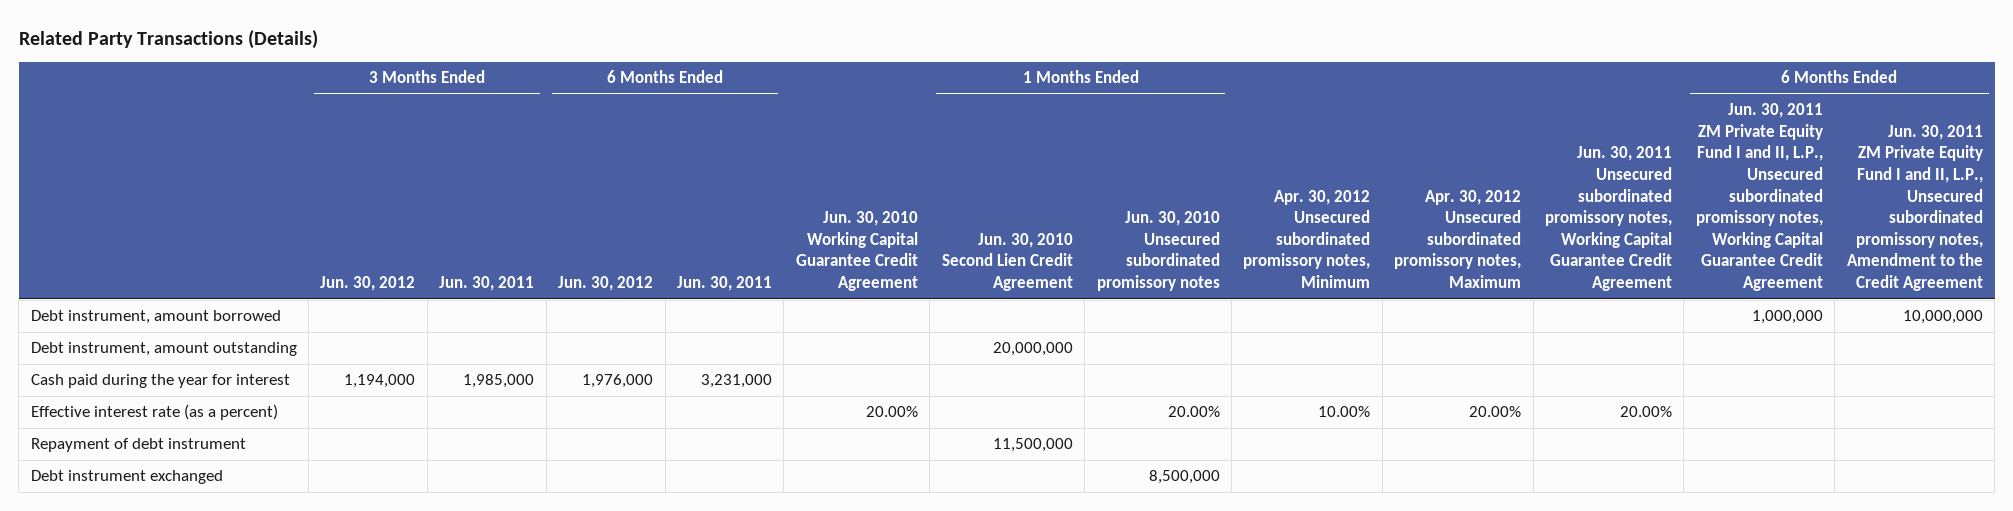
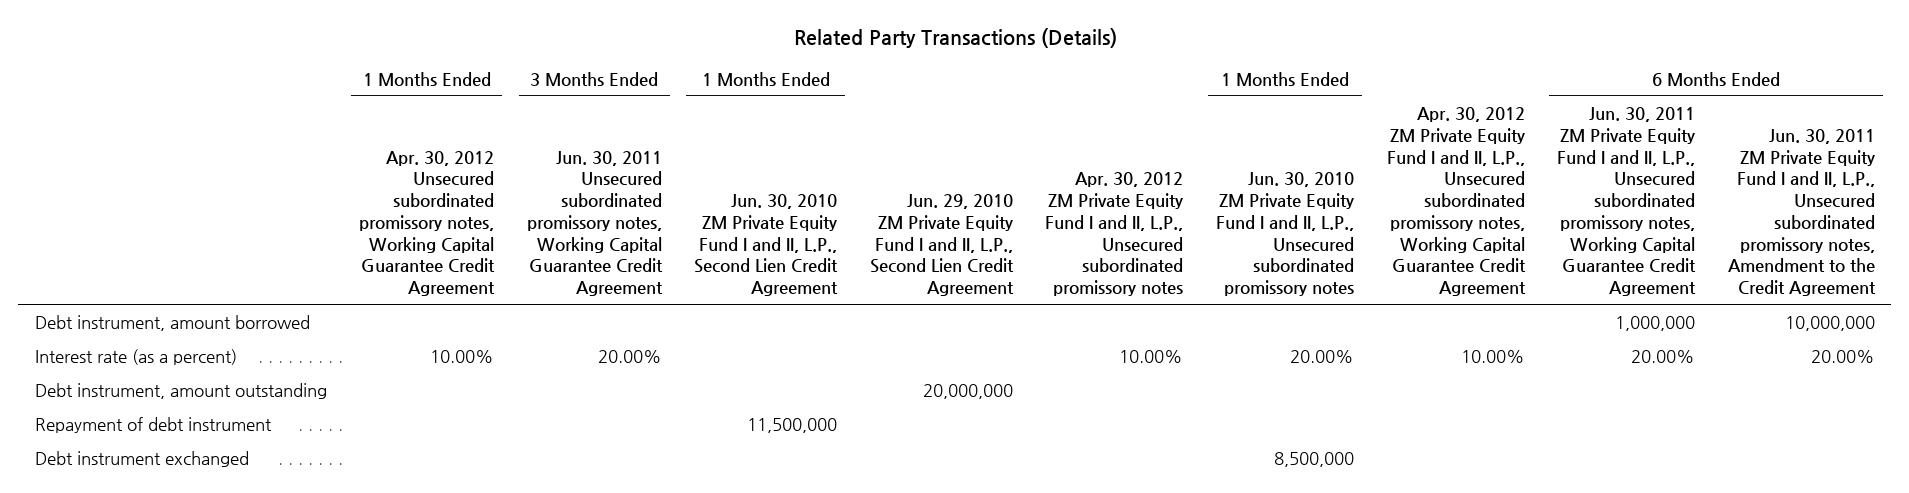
- | 3 Months Ended Jun. 30, 2012 | 3 Months Ended Jun. 30, 2011 | 6 Months Ended Jun. 30, 2012 | 6 Months Ended Jun. 30, 2011 | Jun. 30, 2010 Working Capital Guarantee Credit Agreement | 1 Months Ended Jun. 30, 2010 Second Lien Credit Agreement | 1 Months Ended Jun. 30, 2010 Unsecured subordinated promissory notes | Apr. 30, 2012 Unsecured subordinated promissory notes, Minimum | Apr. 30, 2012 Unsecured subordinated promissory notes, Maximum | Jun. 30, 2011 Unsecured subordinated promissory notes, Working Capital Guarantee Credit Agreement | 6 Months Ended Jun. 30, 2011 ZM Private Equity Fund I and II, L.P., Unsecured subordinated promissory notes, Working Capital Guarantee Credit Agreement | 6 Months Ended Jun. 30, 2011 ZM Private Equity Fund I and II, L.P., Unsecured subordinated promissory notes, Amendment to the Credit Agreement
+ | 1 Months Ended Apr. 30, 2012 Unsecured subordinated promissory notes, Working Capital Guarantee Credit Agreement | 3 Months Ended Jun. 30, 2011 Unsecured subordinated promissory notes, Working Capital Guarantee Credit Agreement | 1 Months Ended Jun. 30, 2010 ZM Private Equity Fund I and II, L.P., Second Lien Credit Agreement | Jun. 29, 2010 ZM Private Equity Fund I and II, L.P., Second Lien Credit Agreement | Apr. 30, 2012 ZM Private Equity Fund I and II, L.P., Unsecured subordinated promissory notes | 1 Months Ended Jun. 30, 2010 ZM Private Equity Fund I and II, L.P., Unsecured subordinated promissory notes | Apr. 30, 2012 ZM Private Equity Fund I and II, L.P., Unsecured subordinated promissory notes, Working Capital Guarantee Credit Agreement | 6 Months Ended Jun. 30, 2011 ZM Private Equity Fund I and II, L.P., Unsecured subordinated promissory notes, Working Capital Guarantee Credit Agreement | 6 Months Ended Jun. 30, 2011 ZM Private Equity Fund I and II, L.P., Unsecured subordinated promissory notes, Amendment to the Credit Agreement
+ Interest rate (as a percent) | 10.00% | 20.00% | | | 10.00% | 20.00% | 10.00% | 20.00% | 20.00%
- Cash paid during the year for interest | 1,194,000 | 1,985,000 | 1,976,000 | 3,231,000 | | | | | | | |
- Effective interest rate (as a percent) | | | | | 20.00% | | 20.00% | 10.00% | 20.00% | 20.00% | |

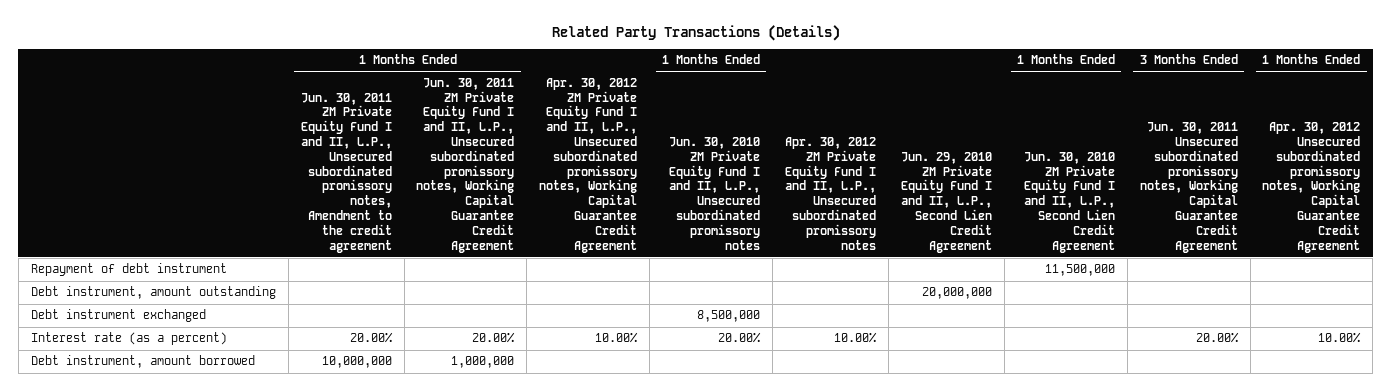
- | 1 Months Ended Apr. 30, 2012 Unsecured subordinated promissory notes, Working Capital Guarantee Credit Agreement | 3 Months Ended Jun. 30, 2011 Unsecured subordinated promissory notes, Working Capital Guarantee Credit Agreement | 1 Months Ended Jun. 30, 2010 ZM Private Equity Fund I and II, L.P., Second Lien Credit Agreement | Jun. 29, 2010 ZM Private Equity Fund I and II, L.P., Second Lien Credit Agreement | Apr. 30, 2012 ZM Private Equity Fund I and II, L.P., Unsecured subordinated promissory notes | 1 Months Ended Jun. 30, 2010 ZM Private Equity Fund I and II, L.P., Unsecured subordinated promissory notes | Apr. 30, 2012 ZM Private Equity Fund I and II, L.P., Unsecured subordinated promissory notes, Working Capital Guarantee Credit Agreement | 6 Months Ended Jun. 30, 2011 ZM Private Equity Fund I and II, L.P., Unsecured subordinated promissory notes, Working Capital Guarantee Credit Agreement | 6 Months Ended Jun. 30, 2011 ZM Private Equity Fund I and II, L.P., Unsecured subordinated promissory notes, Amendment to the Credit Agreement
+ | 1 Months Ended Jun. 30, 2011 ZM Private Equity Fund I and II, L.P., Unsecured subordinated promissory notes, Amendment to the credit agreement | 1 Months Ended Jun. 30, 2011 ZM Private Equity Fund I and II, L.P., Unsecured subordinated promissory notes, Working Capital Guarantee Credit Agreement | Apr. 30, 2012 ZM Private Equity Fund I and II, L.P., Unsecured subordinated promissory notes, Working Capital Guarantee Credit Agreement | 1 Months Ended Jun. 30, 2010 ZM Private Equity Fund I and II, L.P., Unsecured subordinated promissory notes | Apr. 30, 2012 ZM Private Equity Fund I and II, L.P., Unsecured subordinated promissory notes | Jun. 29, 2010 ZM Private Equity Fund I and II, L.P., Second Lien Credit Agreement | 1 Months Ended Jun. 30, 2010 ZM Private Equity Fund I and II, L.P., Second Lien Credit Agreement | 3 Months Ended Jun. 30, 2011 Unsecured subordinated promissory notes, Working Capital Guarantee Credit Agreement | 1 Months Ended Apr. 30, 2012 Unsecured subordinated promissory notes, Working Capital Guarantee Credit Agreement
moved down: Debt instrument, amount outstanding | | | | | | 20,000,000 | | |
moved down: Interest rate (as a percent) | 20.00% | 20.00% | 10.00% | 20.00% | 10.00% | | | 20.00% | 10.00%
moved down: Debt instrument, amount borrowed | 10,000,000 | 1,000,000 | | | | | | |

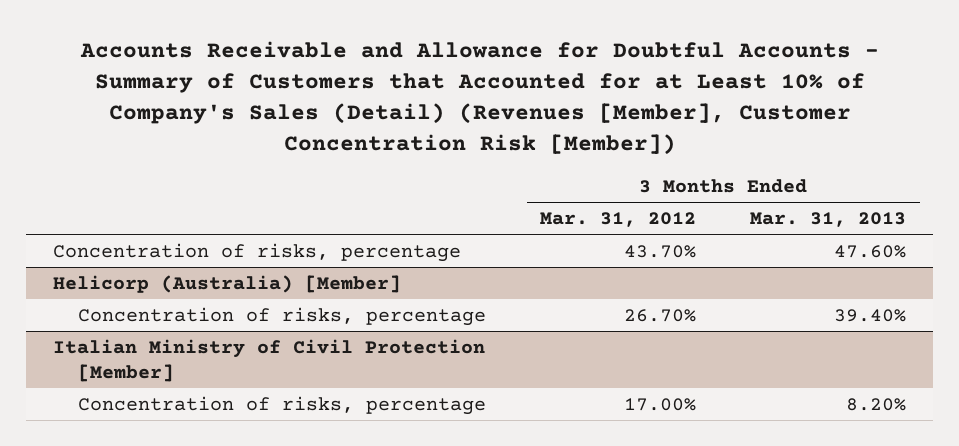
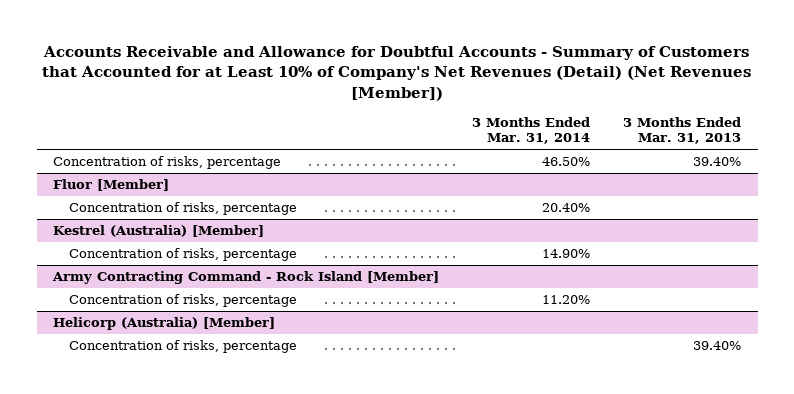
- Accounts Receivable and Allowance for Doubtful Accounts - Summary of Customers that Accounted for at Least 10% of Company's Sales (Detail) (Revenues [Member], Customer Concentration Risk [Member])
+ Accounts Receivable and Allowance for Doubtful Accounts - Summary of Customers that Accounted for at Least 10% of Company's Net Revenues (Detail) (Net Revenues [Member])
- | 3 Months Ended Mar. 31, 2012 | 3 Months Ended Mar. 31, 2013
+ | 3 Months Ended Mar. 31, 2014 | 3 Months Ended Mar. 31, 2013
- Concentration of risks, percentage | 43.70% | 47.60%
+ Concentration of risks, percentage | 46.50% | 39.40%
+ Fluor [Member]
+ Concentration of risks, percentage | 20.40% |
+ Kestrel (Australia) [Member]
+ Concentration of risks, percentage | 14.90% |
+ Army Contracting Command - Rock Island [Member]
+ Concentration of risks, percentage | 11.20% |
- Italian Ministry of Civil Protection [Member]
- Concentration of risks, percentage | 17.00% | 8.20%

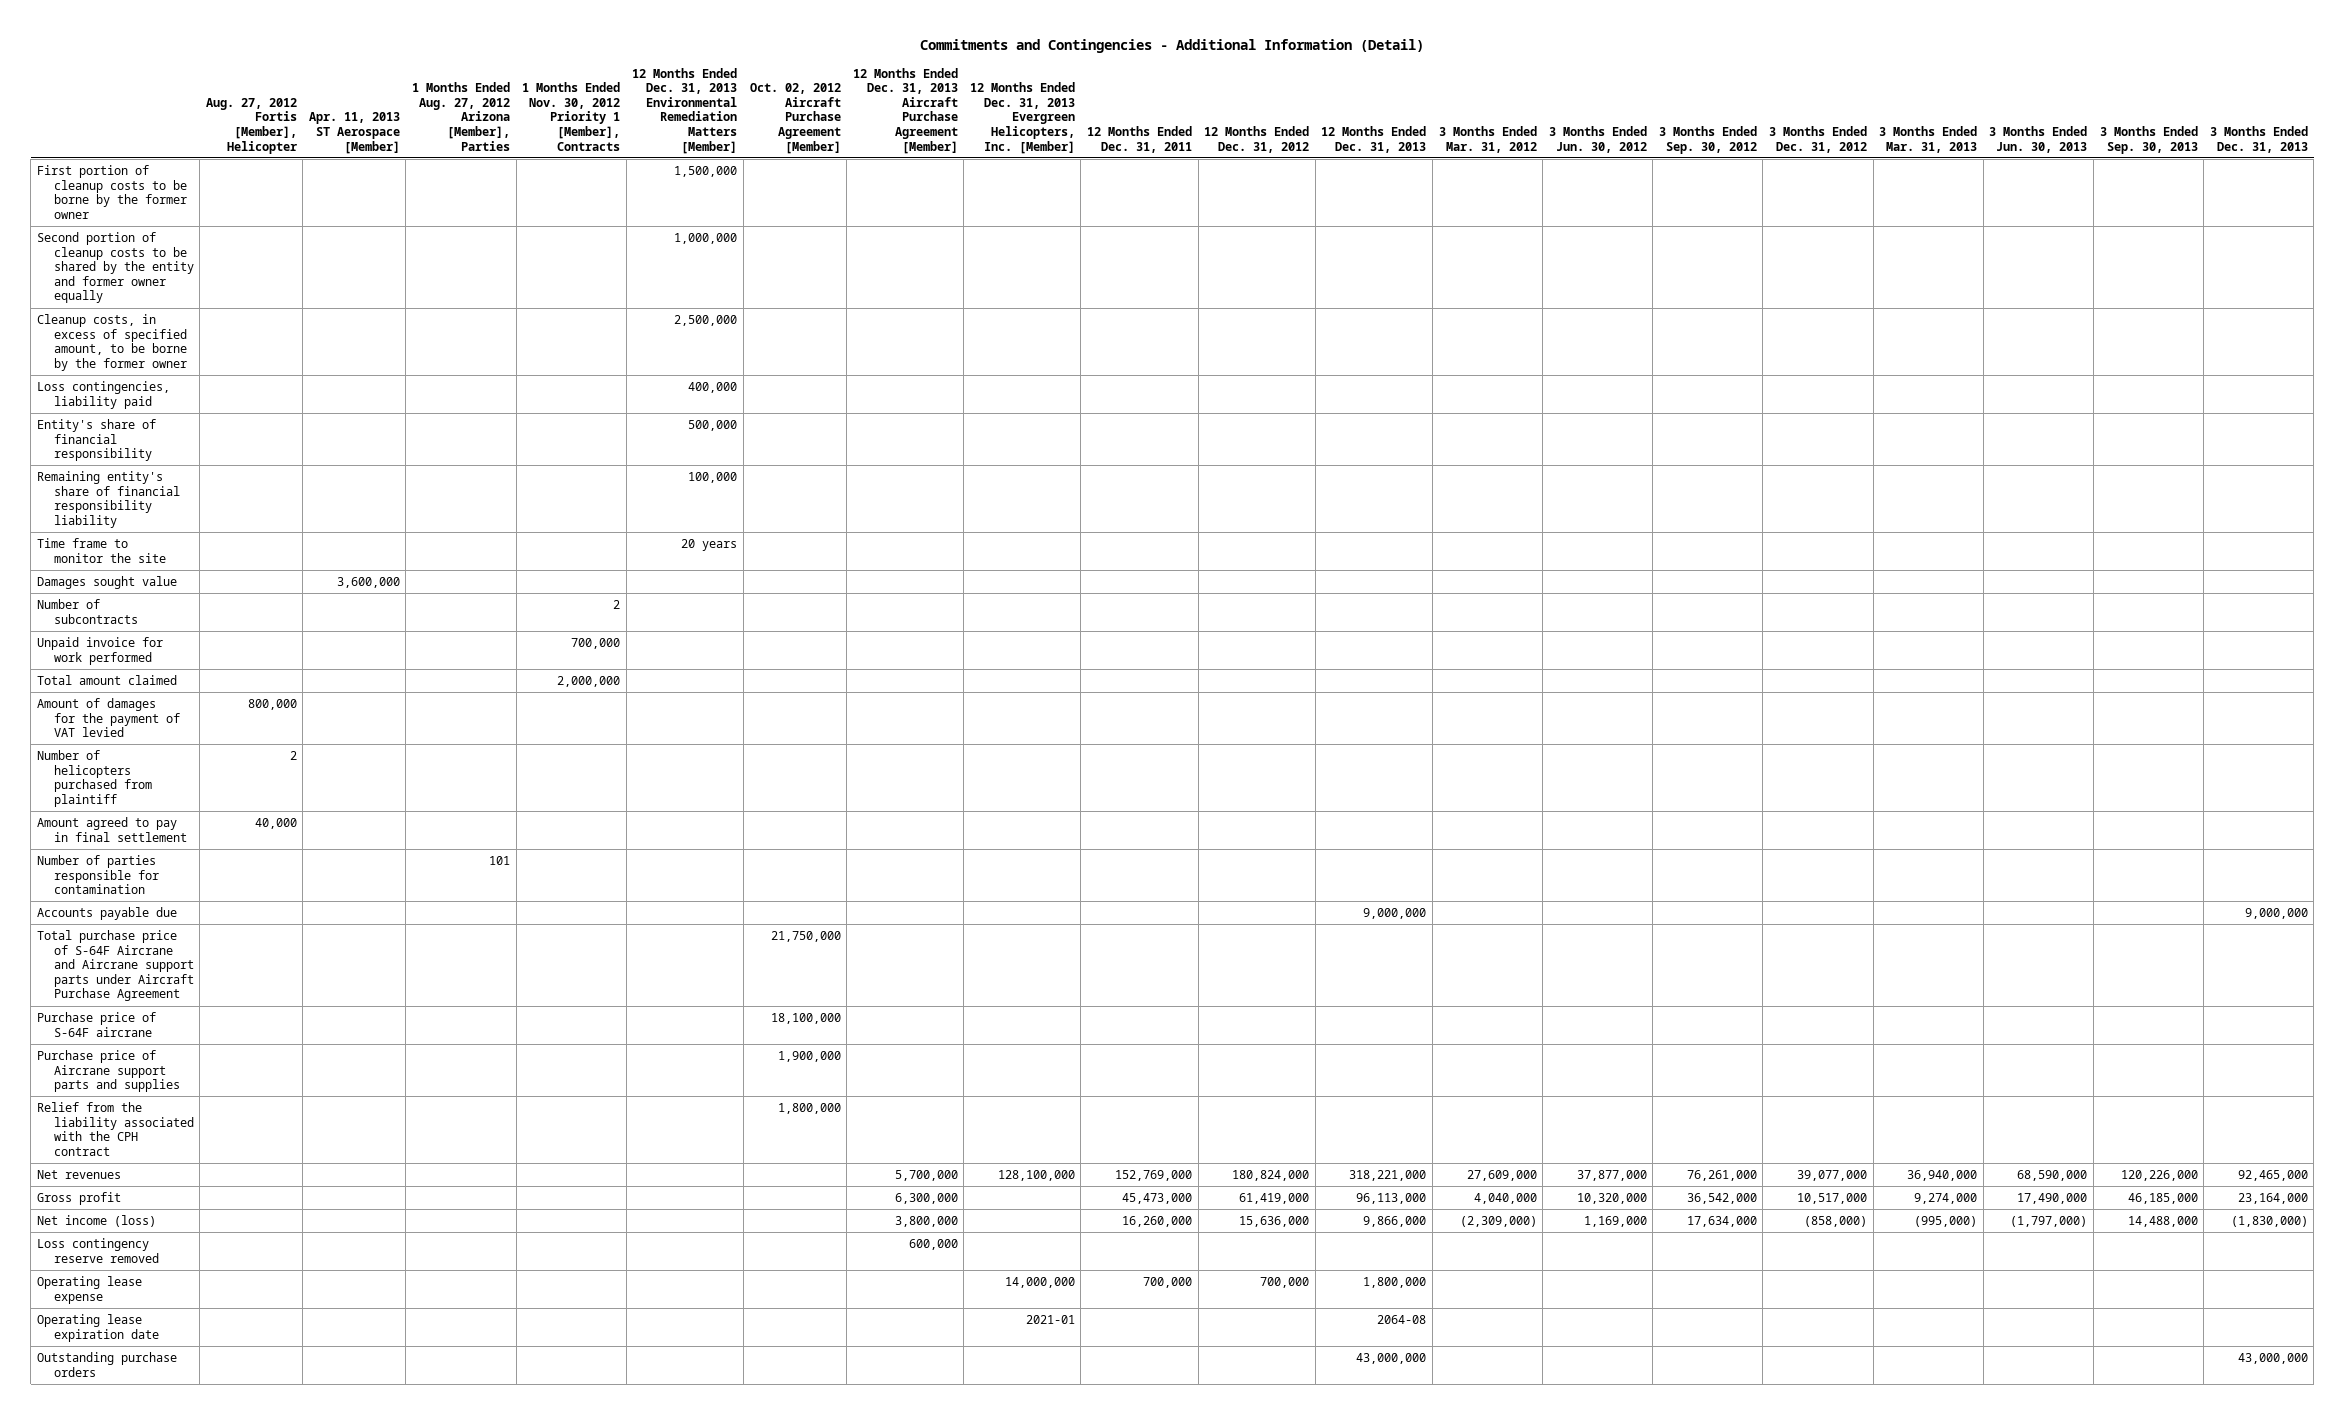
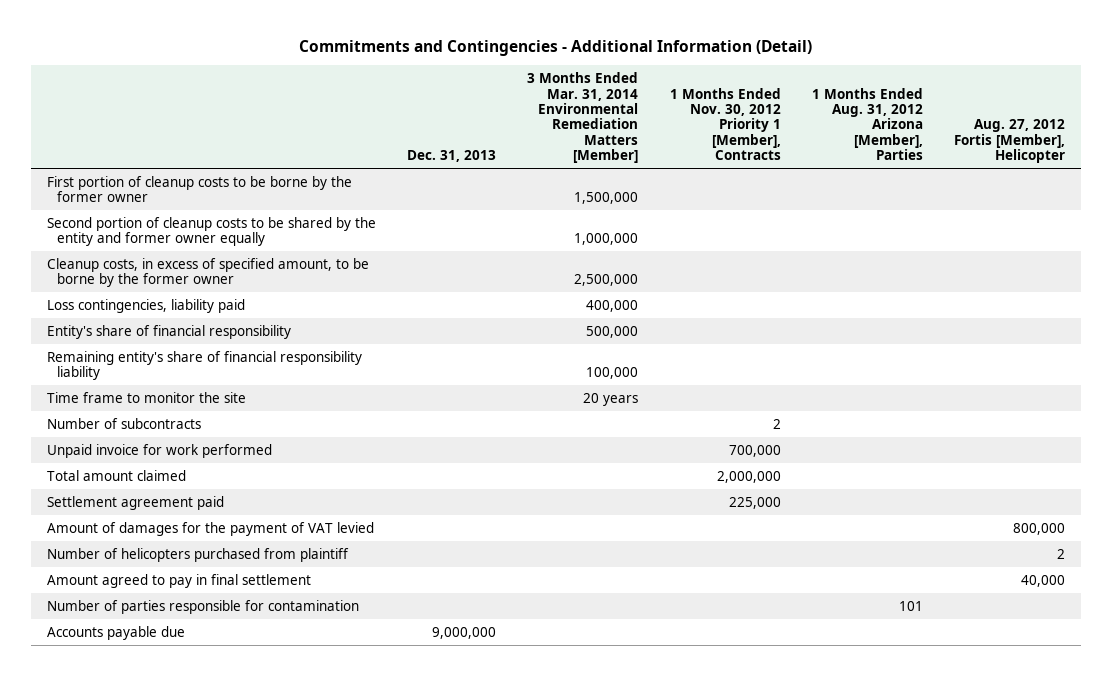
- | Aug. 27, 2012 Fortis [Member], Helicopter | Apr. 11, 2013 ST Aerospace [Member] | 1 Months Ended Aug. 27, 2012 Arizona [Member], Parties | 1 Months Ended Nov. 30, 2012 Priority 1 [Member], Contracts | 12 Months Ended Dec. 31, 2013 Environmental Remediation Matters [Member] | Oct. 02, 2012 Aircraft Purchase Agreement [Member] | 12 Months Ended Dec. 31, 2013 Aircraft Purchase Agreement [Member] | 12 Months Ended Dec. 31, 2013 Evergreen Helicopters, Inc. [Member] | 12 Months Ended Dec. 31, 2011 | 12 Months Ended Dec. 31, 2012 | 12 Months Ended Dec. 31, 2013 | 3 Months Ended Mar. 31, 2012 | 3 Months Ended Jun. 30, 2012 | 3 Months Ended Sep. 30, 2012 | 3 Months Ended Dec. 31, 2012 | 3 Months Ended Mar. 31, 2013 | 3 Months Ended Jun. 30, 2013 | 3 Months Ended Sep. 30, 2013 | 3 Months Ended Dec. 31, 2013
+ | Dec. 31, 2013 | 3 Months Ended Mar. 31, 2014 Environmental Remediation Matters [Member] | 1 Months Ended Nov. 30, 2012 Priority 1 [Member], Contracts | 1 Months Ended Aug. 31, 2012 Arizona [Member], Parties | Aug. 27, 2012 Fortis [Member], Helicopter
- Damages sought value | | 3,600,000 | | | | | | | | | | | | | | | | |
+ Settlement agreement paid | | | 225,000 | |
- Total purchase price of S-64F Aircrane and Aircrane support parts under Aircraft Purchase Agreement | | | | | | 21,750,000 | | | | | | | | | | | | |
- Purchase price of S-64F aircrane | | | | | | 18,100,000 | | | | | | | | | | | | |
- Purchase price of Aircrane support parts and supplies | | | | | | 1,900,000 | | | | | | | | | | | | |
- Relief from the liability associated with the CPH contract | | | | | | 1,800,000 | | | | | | | | | | | | |
- Net revenues | | | | | | | 5,700,000 | 128,100,000 | 152,769,000 | 180,824,000 | 318,221,000 | 27,609,000 | 37,877,000 | 76,261,000 | 39,077,000 | 36,940,000 | 68,590,000 | 120,226,000 | 92,465,000
- Gross profit | | | | | | | 6,300,000 | | 45,473,000 | 61,419,000 | 96,113,000 | 4,040,000 | 10,320,000 | 36,542,000 | 10,517,000 | 9,274,000 | 17,490,000 | 46,185,000 | 23,164,000
- Net income (loss) | | | | | | | 3,800,000 | | 16,260,000 | 15,636,000 | 9,866,000 | (2,309,000) | 1,169,000 | 17,634,000 | (858,000) | (995,000) | (1,797,000) | 14,488,000 | (1,830,000)
- Loss contingency reserve removed | | | | | | | 600,000 | | | | | | | | | | | |
- Operating lease expense | | | | | | | | 14,000,000 | 700,000 | 700,000 | 1,800,000 | | | | | | | |
- Operating lease expiration date | | | | | | | | 2021-01 | | | 2064-08 | | | | | | | |
- Outstanding purchase orders | | | | | | | | | | | 43,000,000 | | | | | | | | 43,000,000

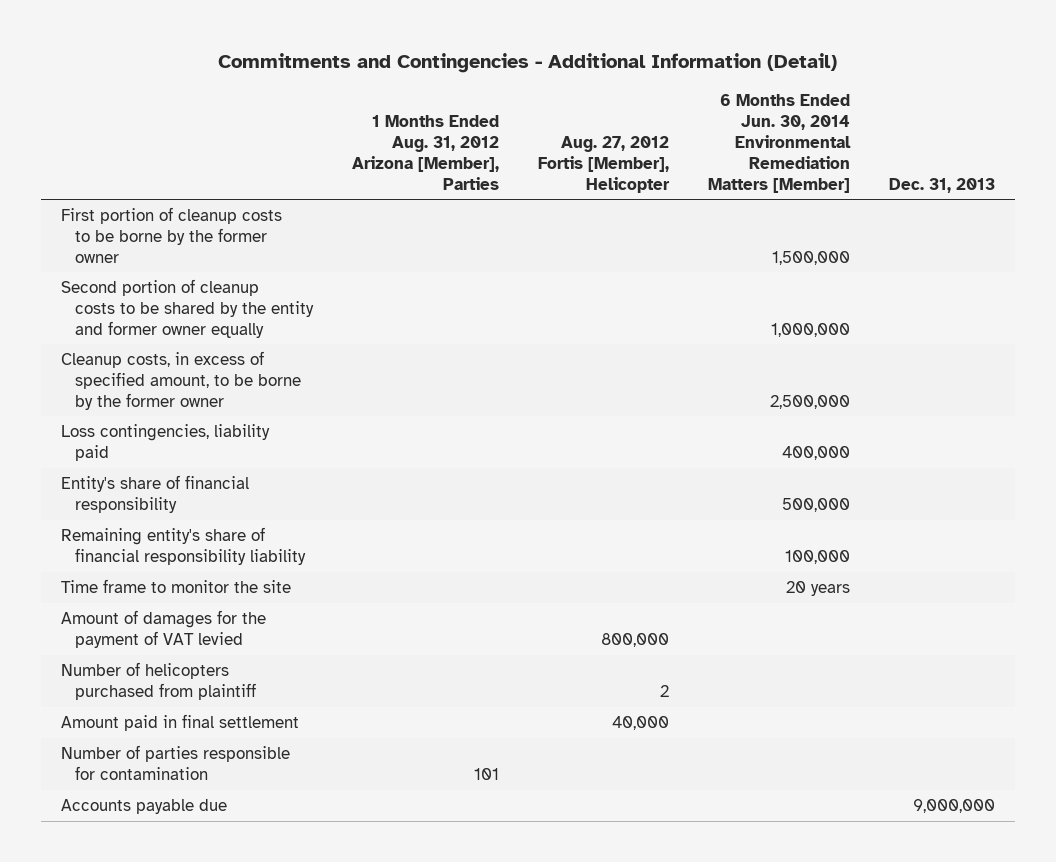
- | Dec. 31, 2013 | 3 Months Ended Mar. 31, 2014 Environmental Remediation Matters [Member] | 1 Months Ended Nov. 30, 2012 Priority 1 [Member], Contracts | 1 Months Ended Aug. 31, 2012 Arizona [Member], Parties | Aug. 27, 2012 Fortis [Member], Helicopter
+ | 1 Months Ended Aug. 31, 2012 Arizona [Member], Parties | Aug. 27, 2012 Fortis [Member], Helicopter | 6 Months Ended Jun. 30, 2014 Environmental Remediation Matters [Member] | Dec. 31, 2013
- Number of subcontracts | | | 2 | |
- Unpaid invoice for work performed | | | 700,000 | |
- Total amount claimed | | | 2,000,000 | |
- Settlement agreement paid | | | 225,000 | |
- Amount agreed to pay in final settlement | | | | | 40,000
+ Amount paid in final settlement | | 40,000 | |

